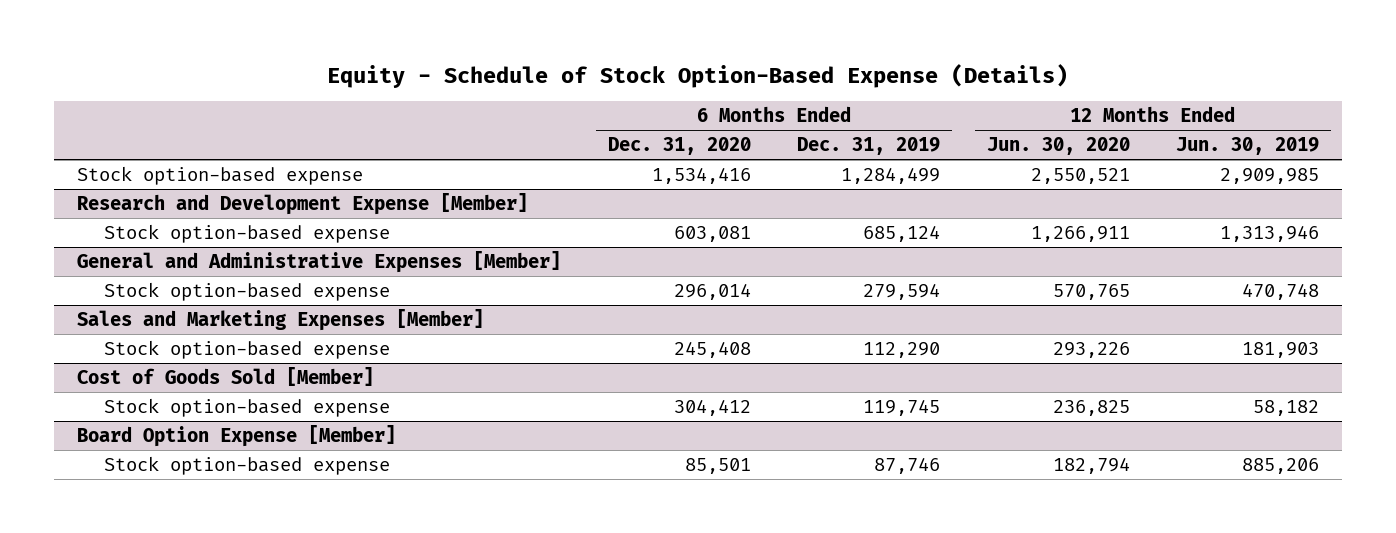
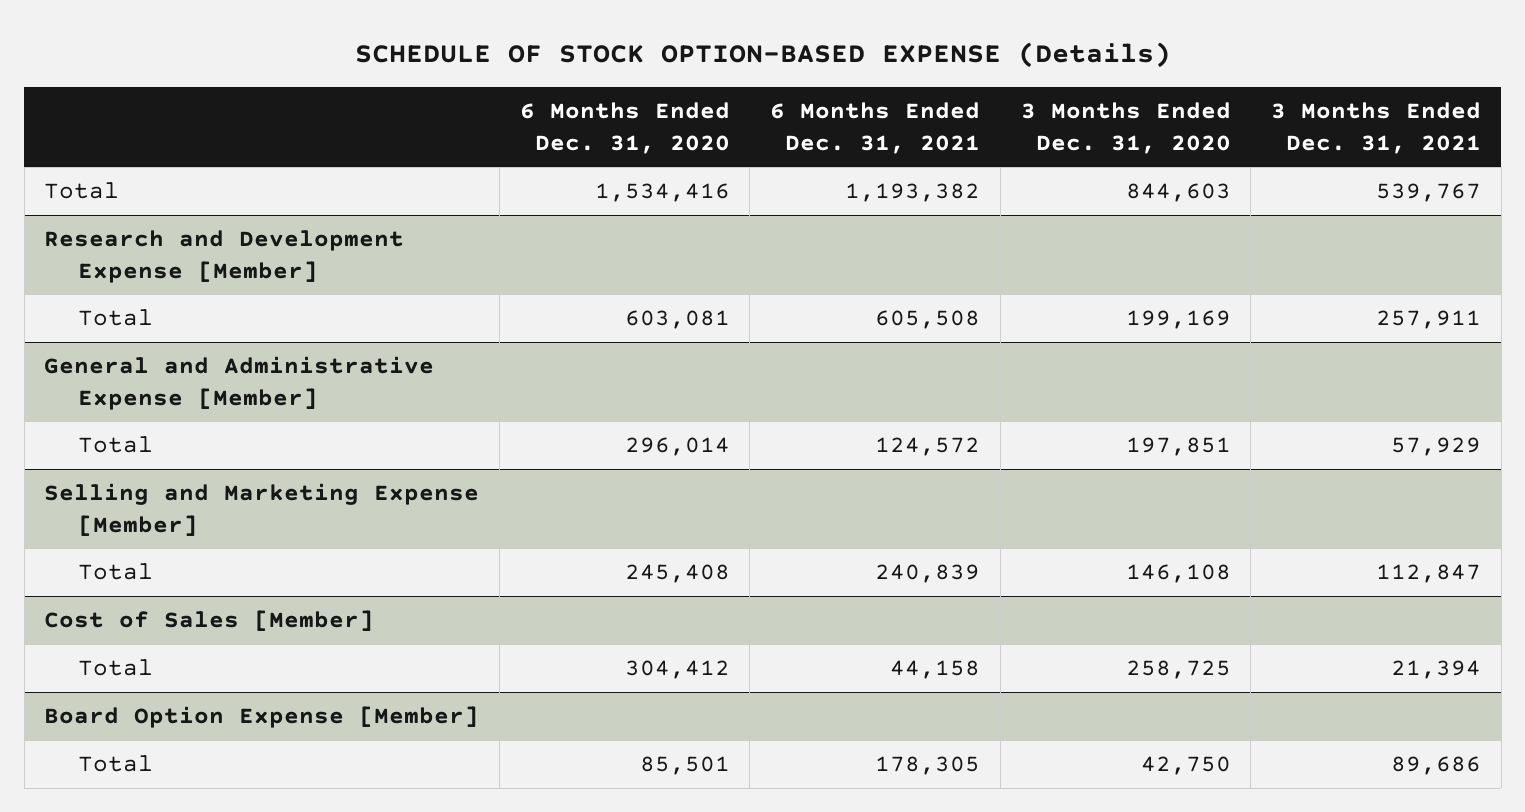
- Equity - Schedule of Stock Option-Based Expense (Details)
+ SCHEDULE OF STOCK OPTION-BASED EXPENSE (Details)
- | 6 Months Ended Dec. 31, 2020 | 6 Months Ended Dec. 31, 2019 | 12 Months Ended Jun. 30, 2020 | 12 Months Ended Jun. 30, 2019
+ | 6 Months Ended Dec. 31, 2020 | 6 Months Ended Dec. 31, 2021 | 3 Months Ended Dec. 31, 2020 | 3 Months Ended Dec. 31, 2021
- Stock option-based expense | 1,534,416 | 1,284,499 | 2,550,521 | 2,909,985
+ Total | 1,534,416 | 1,193,382 | 844,603 | 539,767
@ Research and Development Expense [Member]
- Stock option-based expense | 603,081 | 685,124 | 1,266,911 | 1,313,946
- General and Administrative Expenses [Member]
- Stock option-based expense | 296,014 | 279,594 | 570,765 | 470,748
- Sales and Marketing Expenses [Member]
- Stock option-based expense | 245,408 | 112,290 | 293,226 | 181,903
- Cost of Goods Sold [Member]
- Stock option-based expense | 304,412 | 119,745 | 236,825 | 58,182
@ Research and Development Expense [Member]
+ Total | 603,081 | 605,508 | 199,169 | 257,911
+ General and Administrative Expense [Member]
+ Total | 296,014 | 124,572 | 197,851 | 57,929
+ Selling and Marketing Expense [Member]
+ Total | 245,408 | 240,839 | 146,108 | 112,847
+ Cost of Sales [Member]
+ Total | 304,412 | 44,158 | 258,725 | 21,394
@ Board Option Expense [Member]
- Stock option-based expense | 85,501 | 87,746 | 182,794 | 885,206
+ Total | 85,501 | 178,305 | 42,750 | 89,686

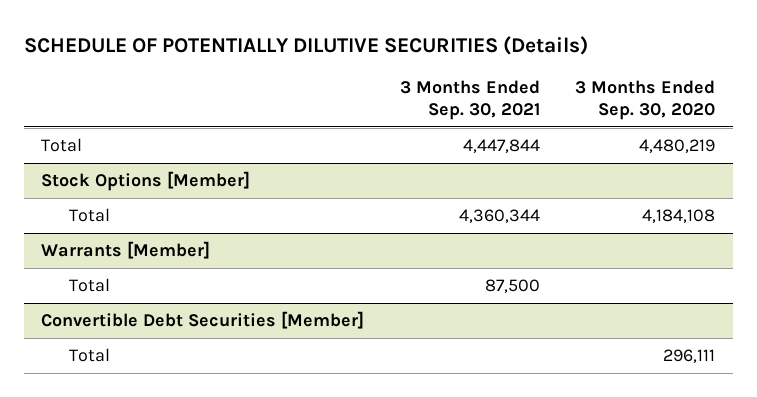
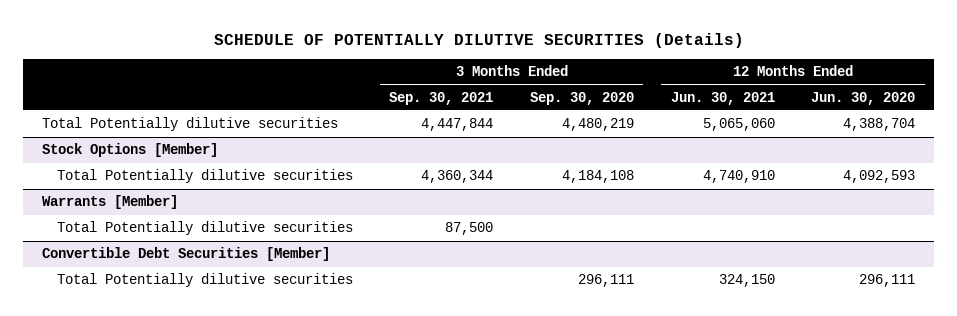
- | 3 Months Ended Sep. 30, 2021 | 3 Months Ended Sep. 30, 2020
+ | 3 Months Ended Sep. 30, 2021 | 3 Months Ended Sep. 30, 2020 | 12 Months Ended Jun. 30, 2021 | 12 Months Ended Jun. 30, 2020
- Total | 4,447,844 | 4,480,219
+ Total Potentially dilutive securities | 4,447,844 | 4,480,219 | 5,065,060 | 4,388,704
@ Stock Options [Member]
- Total | 4,360,344 | 4,184,108
+ Total Potentially dilutive securities | 4,360,344 | 4,184,108 | 4,740,910 | 4,092,593
@ Warrants [Member]
- Total | 87,500 |
+ Total Potentially dilutive securities | 87,500 | | |
@ Convertible Debt Securities [Member]
- Total | | 296,111
+ Total Potentially dilutive securities | | 296,111 | 324,150 | 296,111

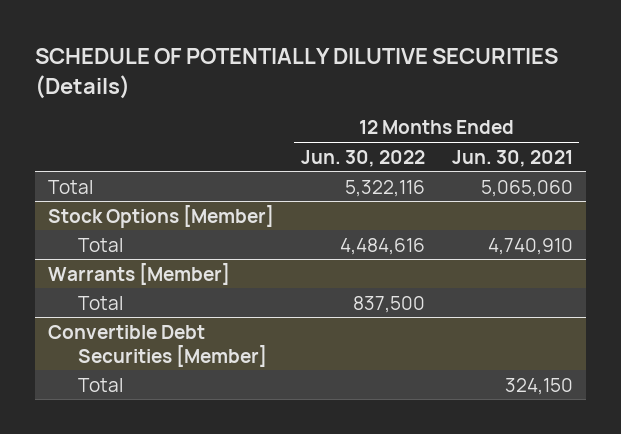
- | 3 Months Ended Sep. 30, 2021 | 3 Months Ended Sep. 30, 2020 | 12 Months Ended Jun. 30, 2021 | 12 Months Ended Jun. 30, 2020
+ | 12 Months Ended Jun. 30, 2022 | 12 Months Ended Jun. 30, 2021
- Total Potentially dilutive securities | 4,447,844 | 4,480,219 | 5,065,060 | 4,388,704
+ Total | 5,322,116 | 5,065,060
@ Stock Options [Member]
- Total Potentially dilutive securities | 4,360,344 | 4,184,108 | 4,740,910 | 4,092,593
+ Total | 4,484,616 | 4,740,910
@ Warrants [Member]
- Total Potentially dilutive securities | 87,500 | | |
+ Total | 837,500 |
@ Convertible Debt Securities [Member]
- Total Potentially dilutive securities | | 296,111 | 324,150 | 296,111
+ Total | | 324,150

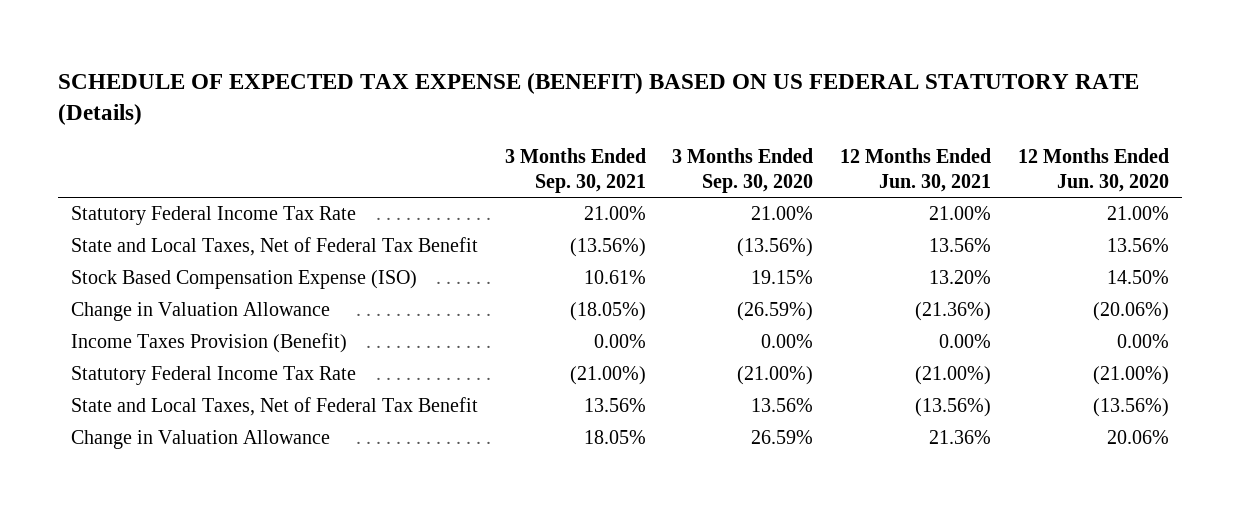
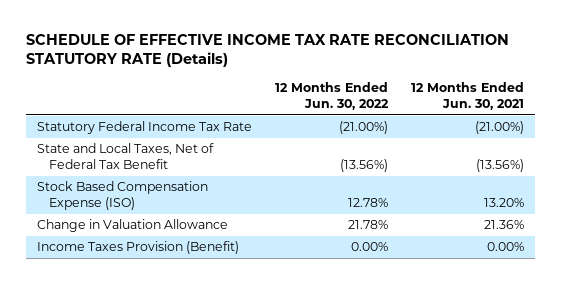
- SCHEDULE OF EXPECTED TAX EXPENSE (BENEFIT) BASED ON US FEDERAL STATUTORY RATE (Details)
+ SCHEDULE OF EFFECTIVE INCOME TAX RATE RECONCILIATION STATUTORY RATE (Details)
- | 3 Months Ended Sep. 30, 2021 | 3 Months Ended Sep. 30, 2020 | 12 Months Ended Jun. 30, 2021 | 12 Months Ended Jun. 30, 2020
+ | 12 Months Ended Jun. 30, 2022 | 12 Months Ended Jun. 30, 2021
- Statutory Federal Income Tax Rate | 21.00% | 21.00% | 21.00% | 21.00%
- State and Local Taxes, Net of Federal Tax Benefit | (13.56%) | (13.56%) | 13.56% | 13.56%
- Change in Valuation Allowance | (18.05%) | (26.59%) | (21.36%) | (20.06%)
moved down: Stock Based Compensation Expense (ISO) | 12.78% | 13.20%
moved down: Income Taxes Provision (Benefit) | 0.00% | 0.00%

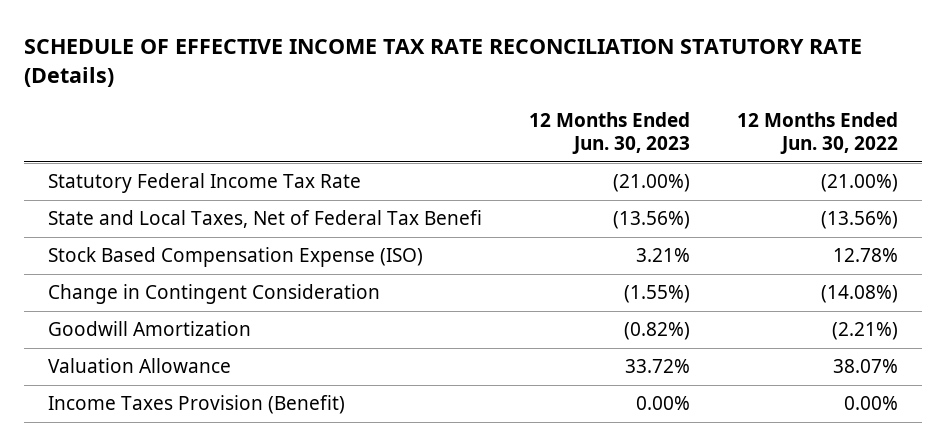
- | 12 Months Ended Jun. 30, 2022 | 12 Months Ended Jun. 30, 2021
+ | 12 Months Ended Jun. 30, 2023 | 12 Months Ended Jun. 30, 2022
- State and Local Taxes, Net of Federal Tax Benefit | (13.56%) | (13.56%)
+ State and Local Taxes, Net of Federal Tax Benefi | (13.56%) | (13.56%)
- Change in Valuation Allowance | 21.78% | 21.36%
+ Change in Contingent Consideration | (1.55%) | (14.08%)
+ Goodwill Amortization | (0.82%) | (2.21%)
+ Valuation Allowance | 33.72% | 38.07%

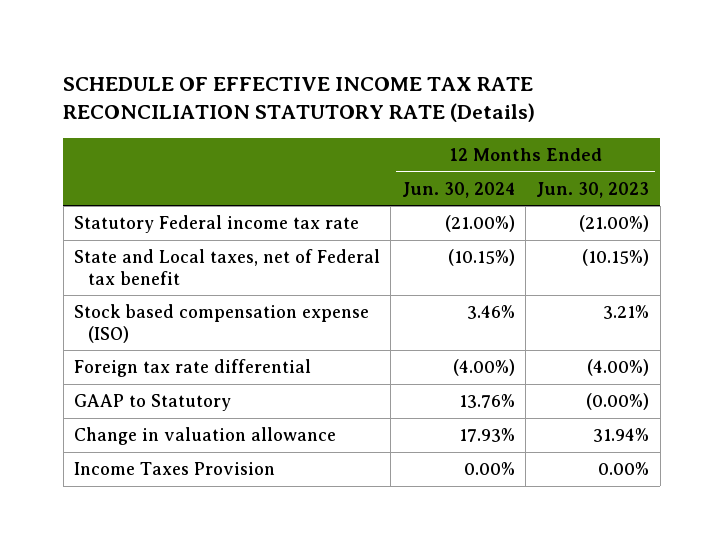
- | 12 Months Ended Jun. 30, 2023 | 12 Months Ended Jun. 30, 2022
+ | 12 Months Ended Jun. 30, 2024 | 12 Months Ended Jun. 30, 2023
- Statutory Federal Income Tax Rate | (21.00%) | (21.00%)
- State and Local Taxes, Net of Federal Tax Benefi | (13.56%) | (13.56%)
- Stock Based Compensation Expense (ISO) | 3.21% | 12.78%
- Change in Contingent Consideration | (1.55%) | (14.08%)
- Goodwill Amortization | (0.82%) | (2.21%)
- Valuation Allowance | 33.72% | 38.07%
- Income Taxes Provision (Benefit) | 0.00% | 0.00%
+ Statutory Federal income tax rate | (21.00%) | (21.00%)
+ State and Local taxes, net of Federal tax benefit | (10.15%) | (10.15%)
+ Stock based compensation expense (ISO) | 3.46% | 3.21%
+ Foreign tax rate differential | (4.00%) | (4.00%)
+ GAAP to Statutory | 13.76% | (0.00%)
+ Change in valuation allowance | 17.93% | 31.94%
+ Income Taxes Provision | 0.00% | 0.00%

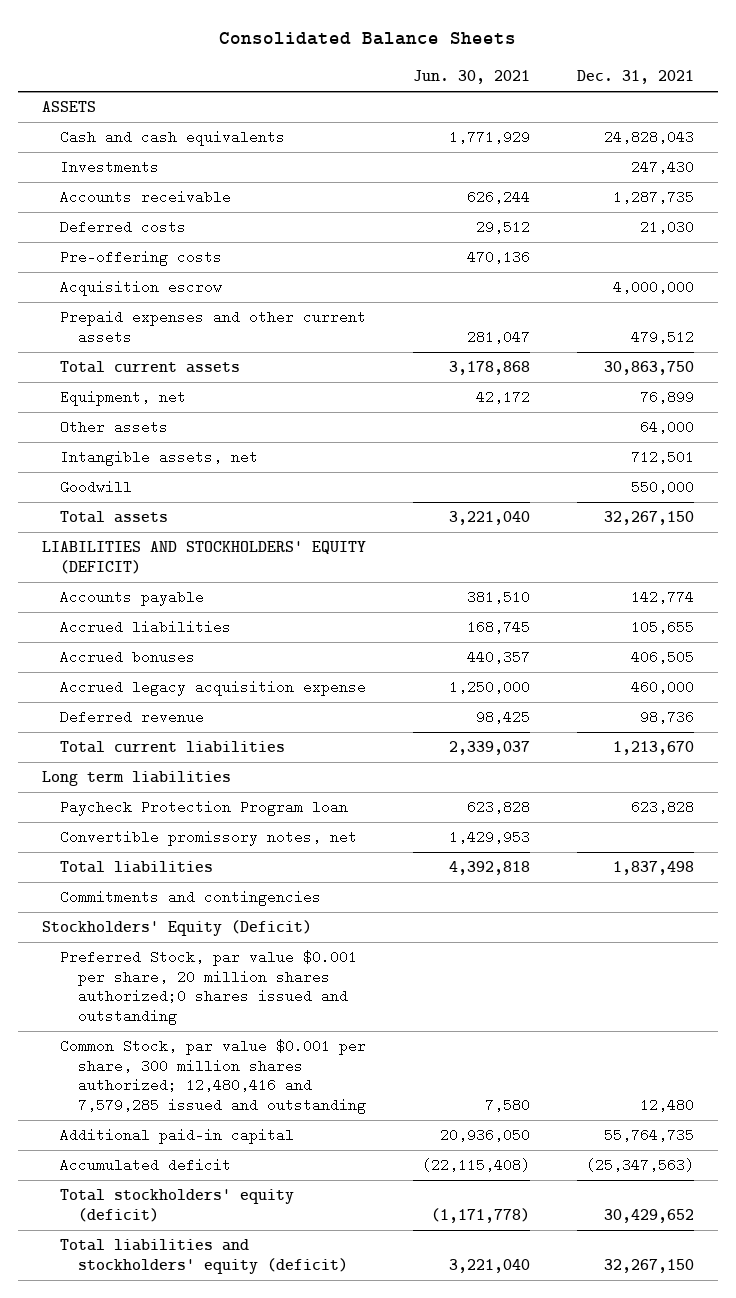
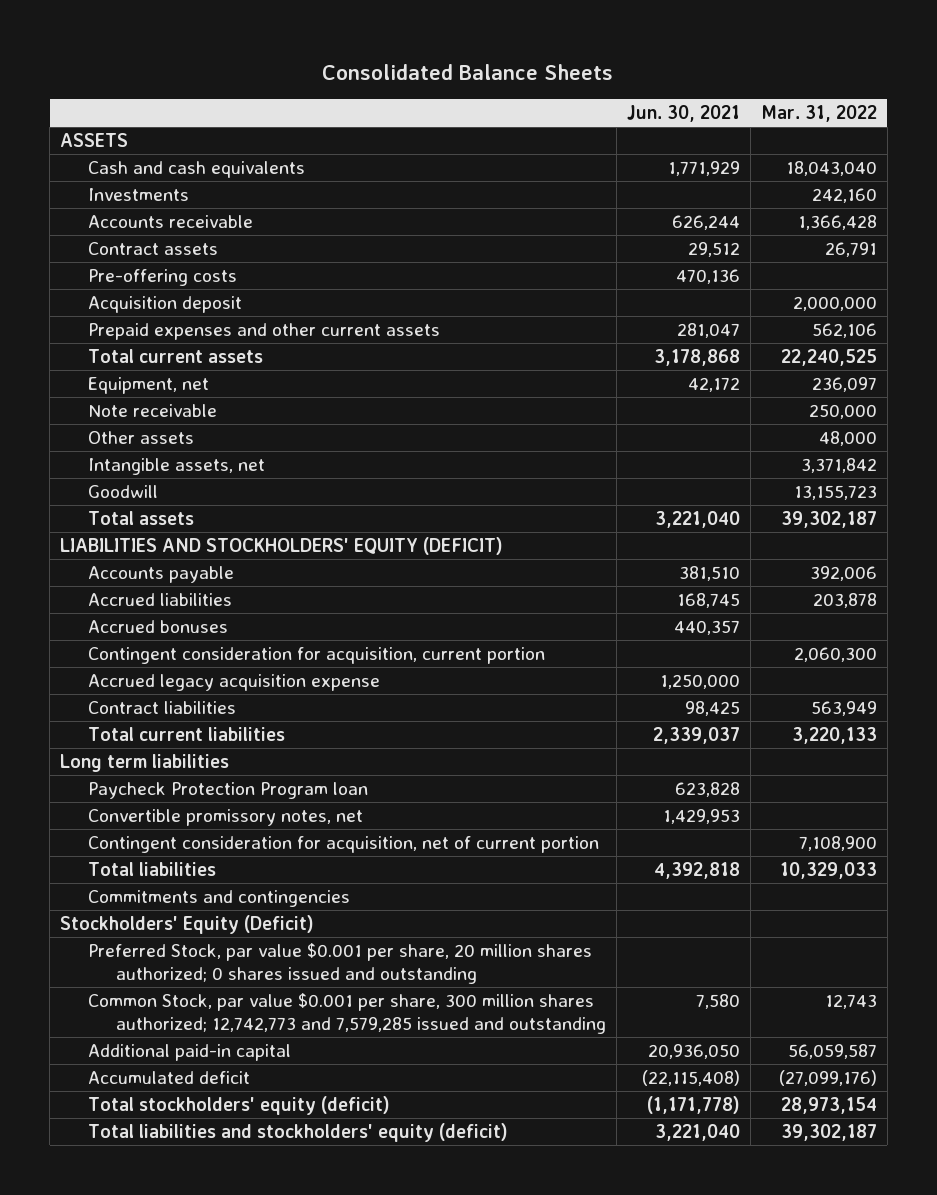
- | Jun. 30, 2021 | Dec. 31, 2021
+ | Jun. 30, 2021 | Mar. 31, 2022
- Deferred costs | 29,512 | 21,030
+ Contract assets | 29,512 | 26,791
- Acquisition escrow | | 4,000,000
+ Acquisition deposit | | 2,000,000
+ Note receivable | | 250,000
+ Contingent consideration for acquisition, current portion | | 2,060,300
- Deferred revenue | 98,425 | 98,736
+ Contract liabilities | 98,425 | 563,949
+ Contingent consideration for acquisition, net of current portion | | 7,108,900
- Preferred Stock, par value $0.001 per share, 20 million shares authorized;0 shares issued and outstanding
- Common Stock, par value $0.001 per share, 300 million shares authorized; 12,480,416 and 7,579,285 issued and outstanding | 7,580 | 12,480
+ Preferred Stock, par value $0.001 per share, 20 million shares authorized; 0 shares issued and outstanding
+ Common Stock, par value $0.001 per share, 300 million shares authorized; 12,742,773 and 7,579,285 issued and outstanding | 7,580 | 12,743

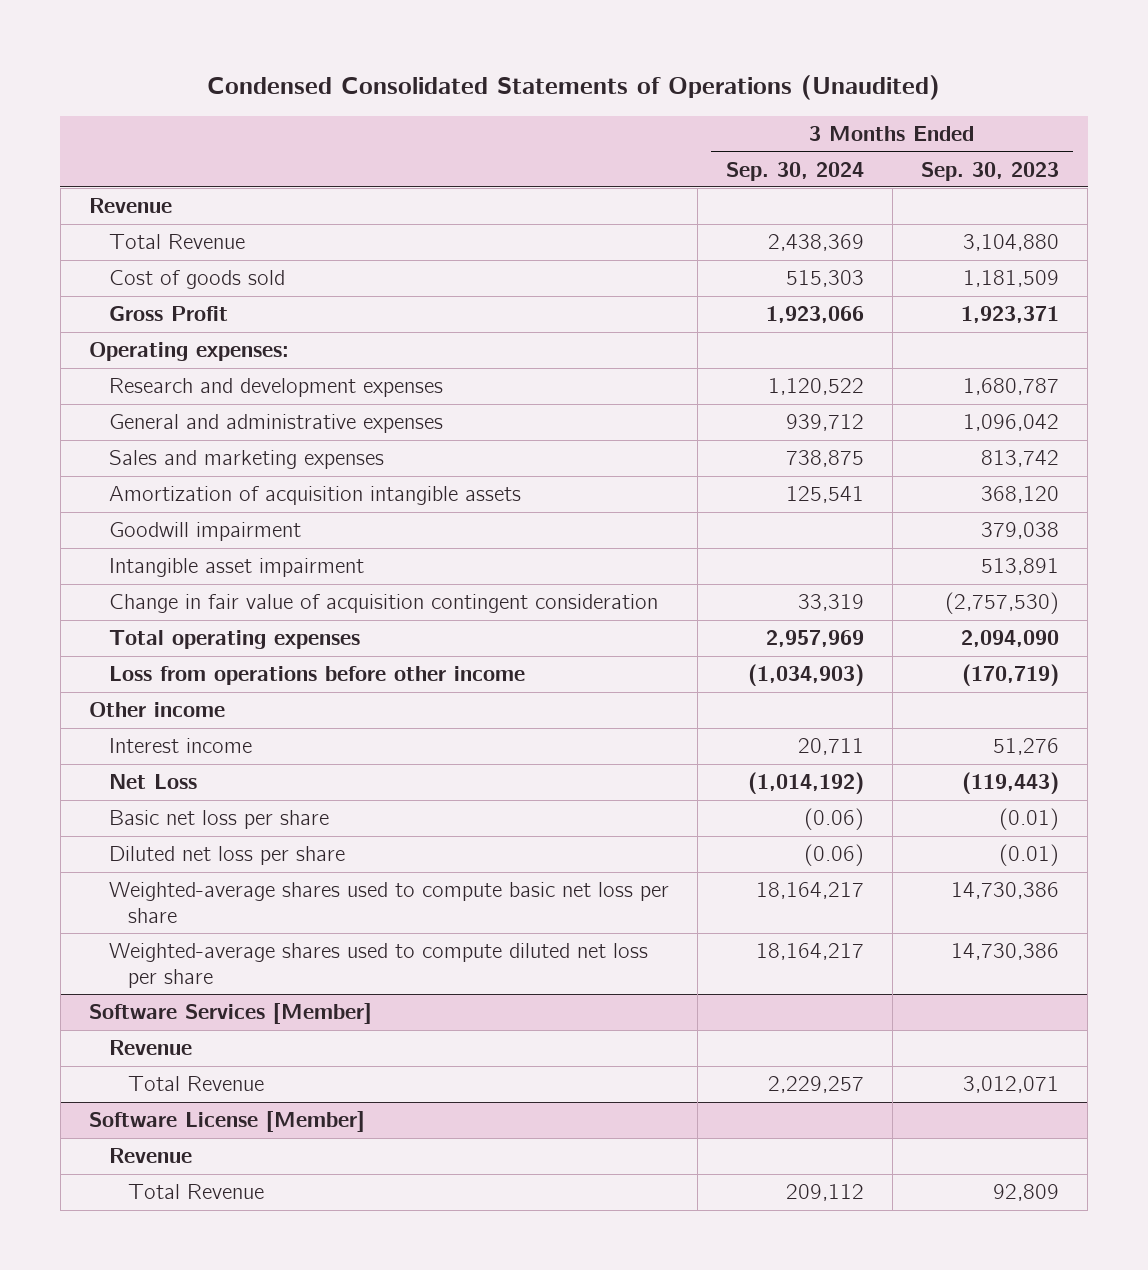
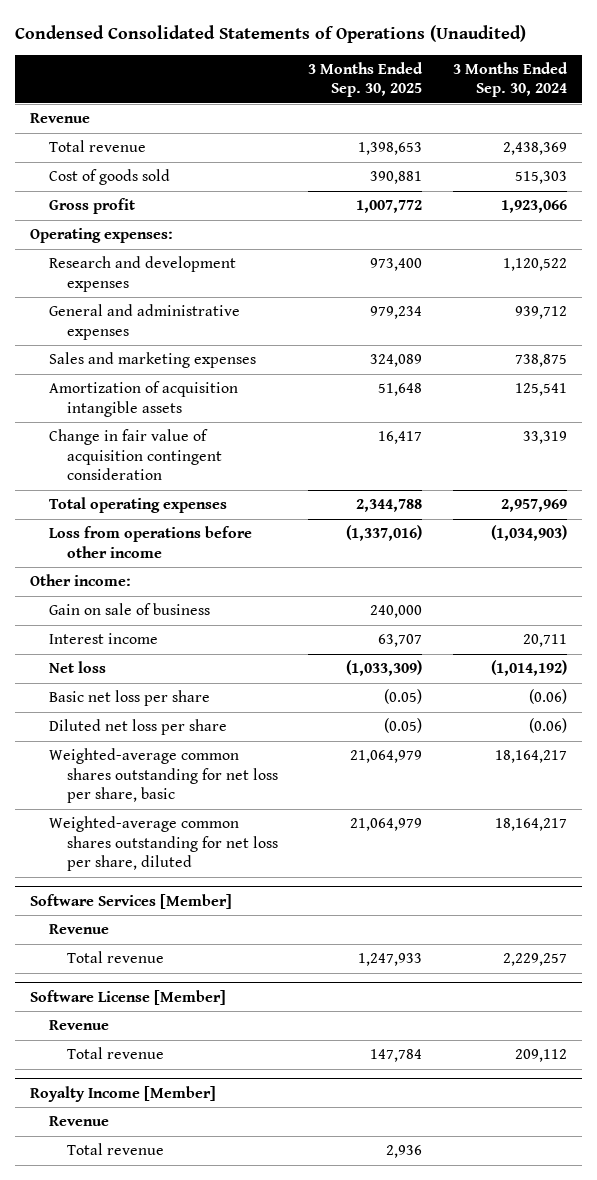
- | 3 Months Ended Sep. 30, 2024 | 3 Months Ended Sep. 30, 2023
+ | 3 Months Ended Sep. 30, 2025 | 3 Months Ended Sep. 30, 2024
- Total Revenue | 2,438,369 | 3,104,880
+ Total revenue | 1,398,653 | 2,438,369
- Gross Profit | 1,923,066 | 1,923,371
+ Gross profit | 1,007,772 | 1,923,066
- Goodwill impairment | | 379,038
- Intangible asset impairment | | 513,891
- Other income
+ Other income:
+ Gain on sale of business | 240,000 |
- Net Loss | (1,014,192) | (119,443)
+ Net loss | (1,033,309) | (1,014,192)
- Weighted-average shares used to compute basic net loss per share | 18,164,217 | 14,730,386
- Weighted-average shares used to compute diluted net loss per share | 18,164,217 | 14,730,386
+ Weighted-average common shares outstanding for net loss per share, basic | 21,064,979 | 18,164,217
+ Weighted-average common shares outstanding for net loss per share, diluted | 21,064,979 | 18,164,217
@ Software Services [Member]
- Total Revenue | 2,229,257 | 3,012,071
+ Total revenue | 1,247,933 | 2,229,257
@ Software License [Member]
- Total Revenue | 209,112 | 92,809
+ Total revenue | 147,784 | 209,112
+ Royalty Income [Member]
+ Revenue
+ Total revenue | 2,936 |

